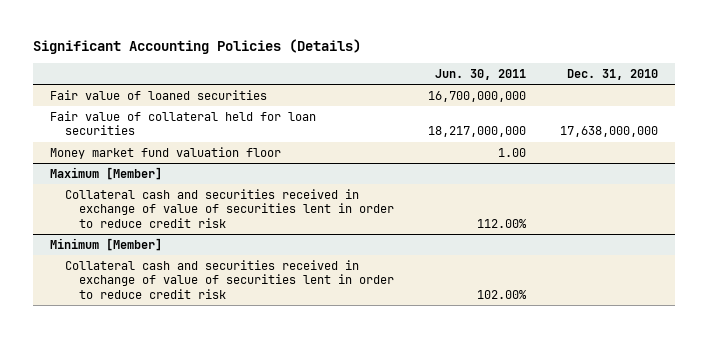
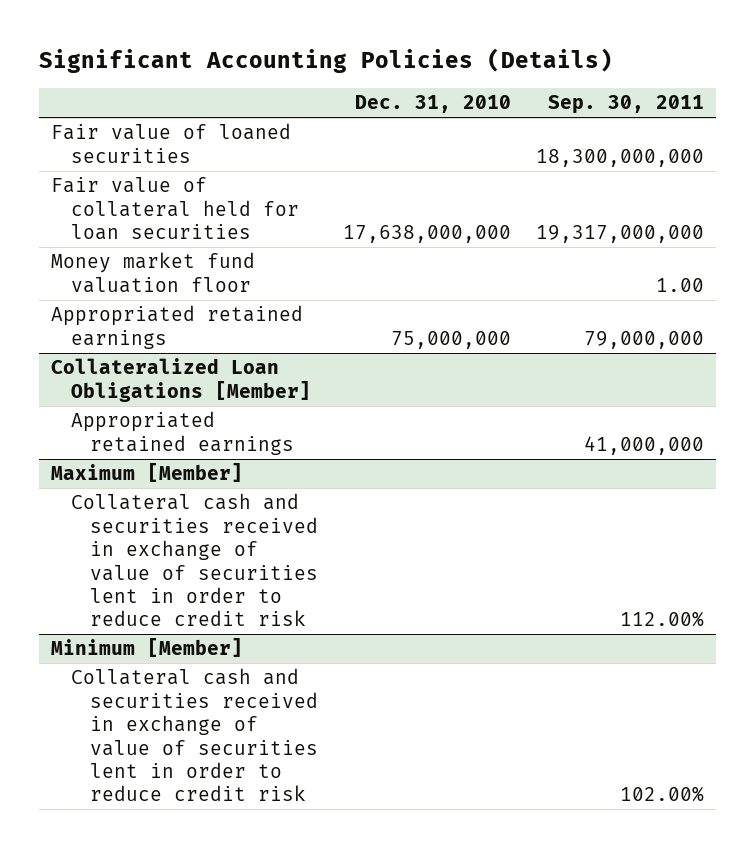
- | Jun. 30, 2011 | Dec. 31, 2010
+ | Dec. 31, 2010 | Sep. 30, 2011
+ Appropriated retained earnings | 75,000,000 | 79,000,000
+ Collateralized Loan Obligations [Member]
+ Appropriated retained earnings | | 41,000,000

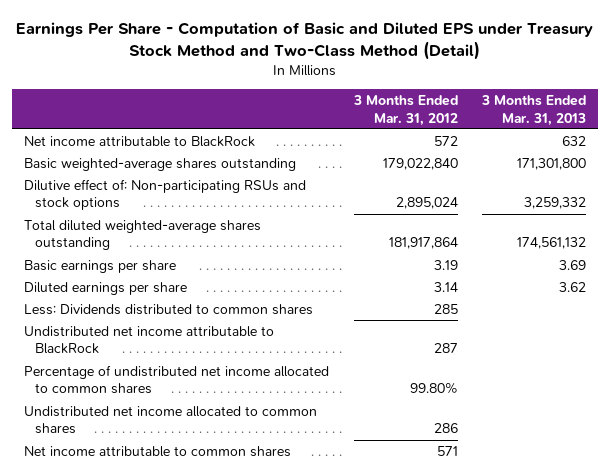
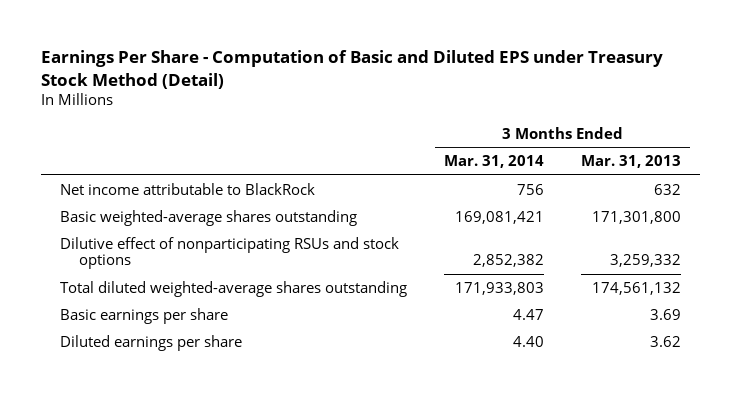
- Earnings Per Share - Computation of Basic and Diluted EPS under Treasury Stock Method and Two-Class Method (Detail)
+ Earnings Per Share - Computation of Basic and Diluted EPS under Treasury Stock Method (Detail)
- | 3 Months Ended Mar. 31, 2012 | 3 Months Ended Mar. 31, 2013
+ | 3 Months Ended Mar. 31, 2014 | 3 Months Ended Mar. 31, 2013
- Dilutive effect of: Non-participating RSUs and stock options | 2,895,024 | 3,259,332
+ Dilutive effect of nonparticipating RSUs and stock options | 2,852,382 | 3,259,332
- Less: Dividends distributed to common shares | 285 |
- Undistributed net income attributable to BlackRock | 287 |
- Percentage of undistributed net income allocated to common shares | 99.80% |
- Undistributed net income allocated to common shares | 286 |
- Net income attributable to common shares | 571 |

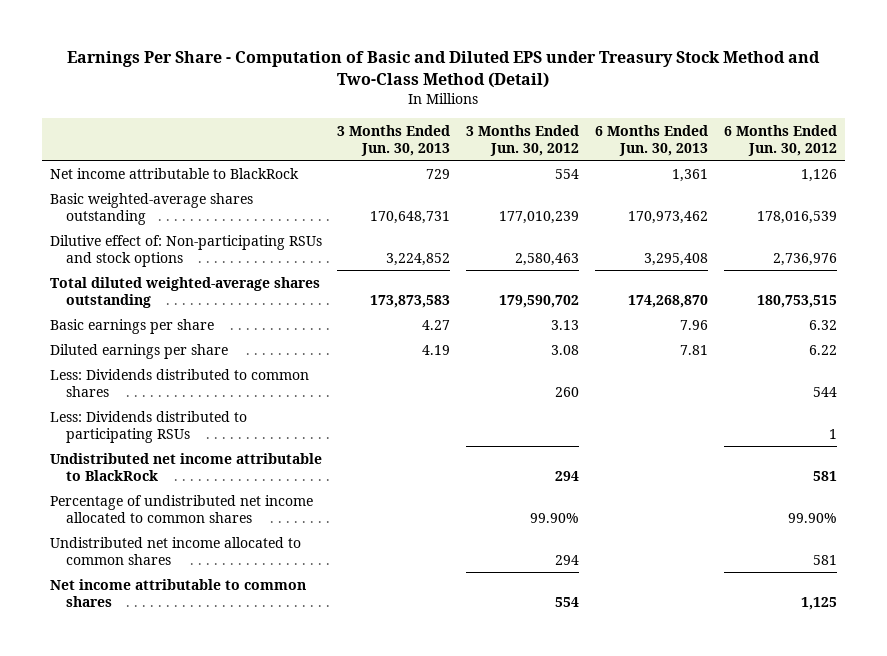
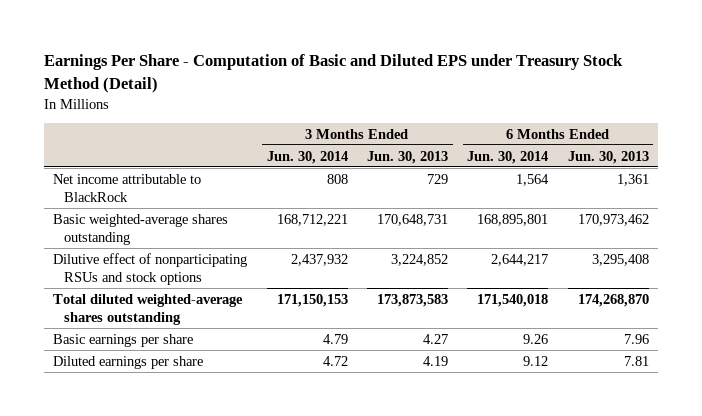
- Earnings Per Share - Computation of Basic and Diluted EPS under Treasury Stock Method and Two-Class Method (Detail)
+ Earnings Per Share - Computation of Basic and Diluted EPS under Treasury Stock Method (Detail)
- | 3 Months Ended Jun. 30, 2013 | 3 Months Ended Jun. 30, 2012 | 6 Months Ended Jun. 30, 2013 | 6 Months Ended Jun. 30, 2012
+ | 3 Months Ended Jun. 30, 2014 | 3 Months Ended Jun. 30, 2013 | 6 Months Ended Jun. 30, 2014 | 6 Months Ended Jun. 30, 2013
- Dilutive effect of: Non-participating RSUs and stock options | 3,224,852 | 2,580,463 | 3,295,408 | 2,736,976
+ Dilutive effect of nonparticipating RSUs and stock options | 2,437,932 | 3,224,852 | 2,644,217 | 3,295,408
- Less: Dividends distributed to common shares | | 260 | | 544
- Less: Dividends distributed to participating RSUs | | | | 1
- Undistributed net income attributable to BlackRock | | 294 | | 581
- Percentage of undistributed net income allocated to common shares | | 99.90% | | 99.90%
- Undistributed net income allocated to common shares | | 294 | | 581
- Net income attributable to common shares | | 554 | | 1,125

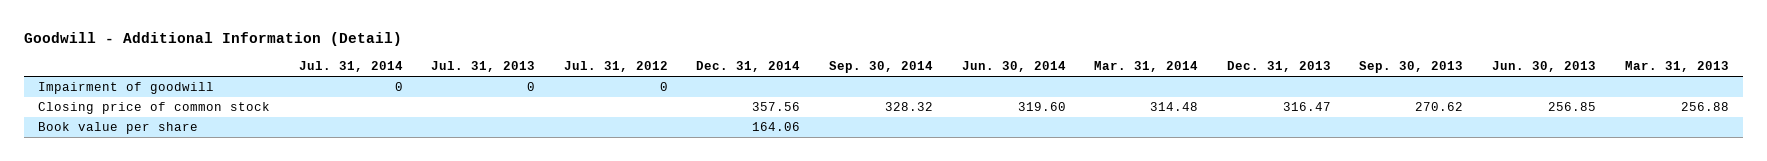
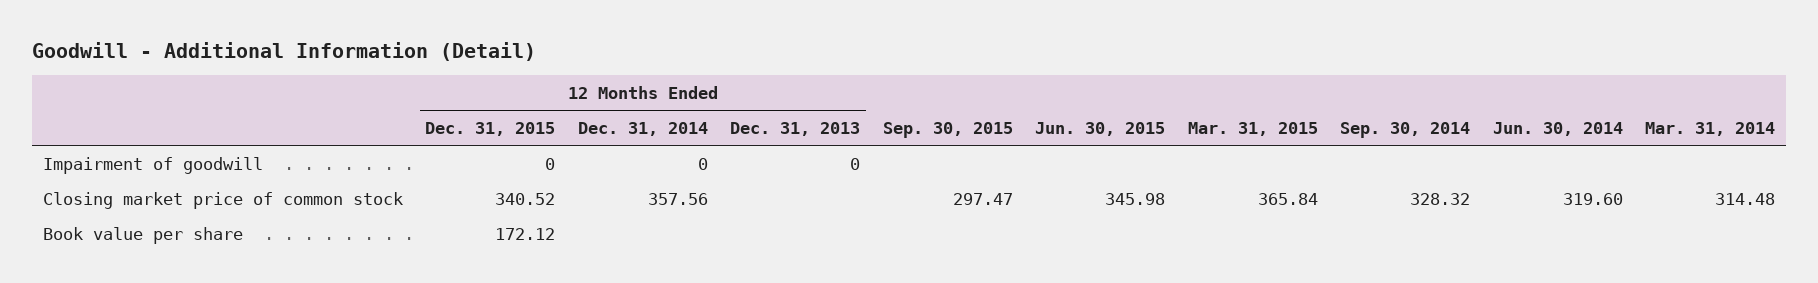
- | Jul. 31, 2014 | Jul. 31, 2013 | Jul. 31, 2012 | Dec. 31, 2014 | Sep. 30, 2014 | Jun. 30, 2014 | Mar. 31, 2014 | Dec. 31, 2013 | Sep. 30, 2013 | Jun. 30, 2013 | Mar. 31, 2013
+ | 12 Months Ended Dec. 31, 2015 | 12 Months Ended Dec. 31, 2014 | 12 Months Ended Dec. 31, 2013 | Sep. 30, 2015 | Jun. 30, 2015 | Mar. 31, 2015 | Sep. 30, 2014 | Jun. 30, 2014 | Mar. 31, 2014
- Closing price of common stock | | | | 357.56 | 328.32 | 319.60 | 314.48 | 316.47 | 270.62 | 256.85 | 256.88
+ Closing market price of common stock | 340.52 | 357.56 | | 297.47 | 345.98 | 365.84 | 328.32 | 319.60 | 314.48

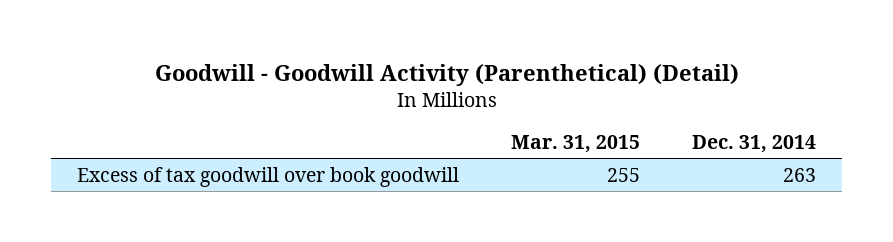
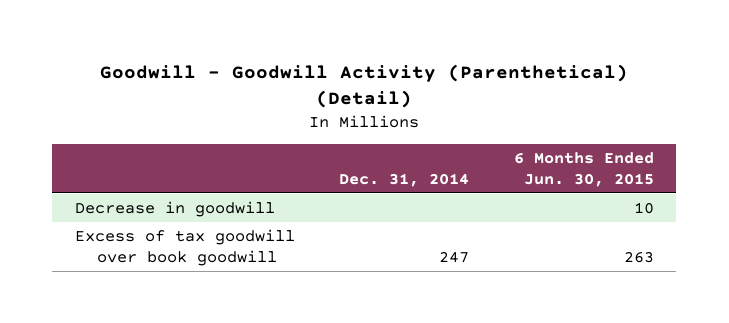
- | Mar. 31, 2015 | Dec. 31, 2014
+ | Dec. 31, 2014 | 6 Months Ended Jun. 30, 2015
- Excess of tax goodwill over book goodwill | 255 | 263
+ Decrease in goodwill | | 10
+ Excess of tax goodwill over book goodwill | 247 | 263

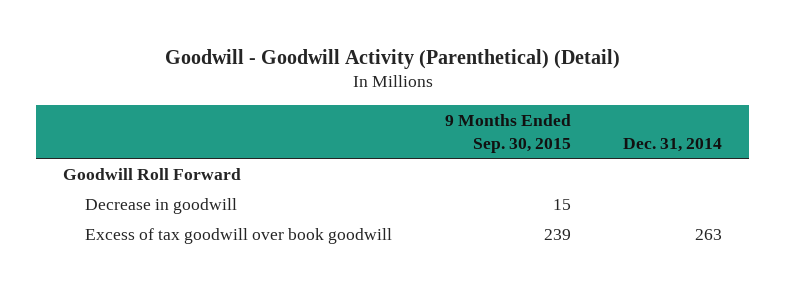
- | Dec. 31, 2014 | 6 Months Ended Jun. 30, 2015
+ | 9 Months Ended Sep. 30, 2015 | Dec. 31, 2014
+ Goodwill Roll Forward
- Excess of tax goodwill over book goodwill | 247 | 263
+ Excess of tax goodwill over book goodwill | 239 | 263

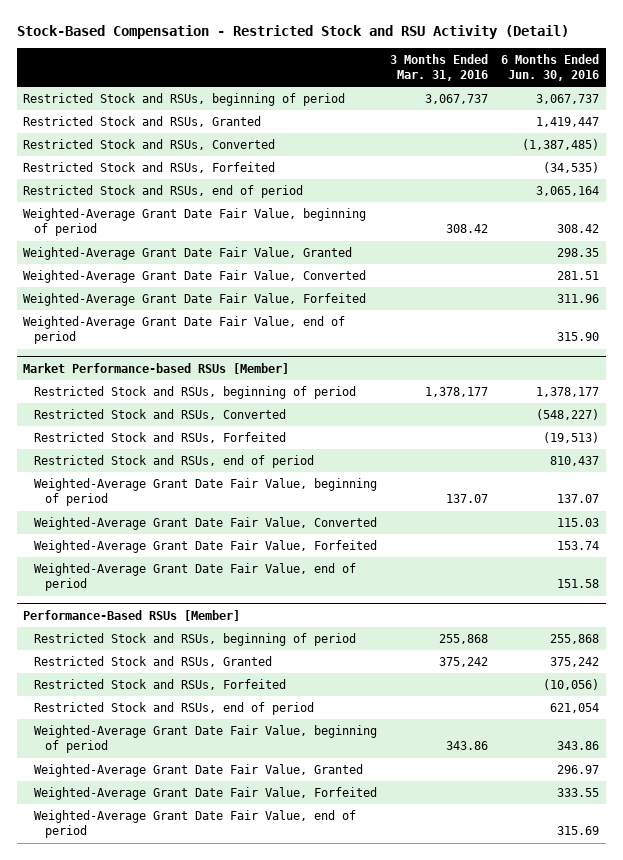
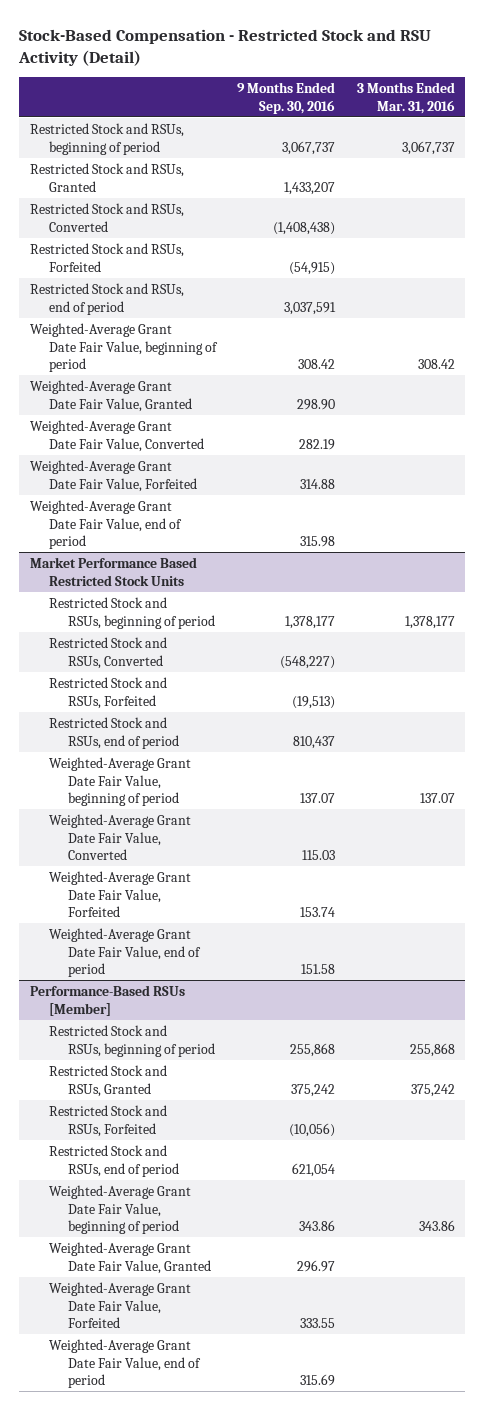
- | 3 Months Ended Mar. 31, 2016 | 6 Months Ended Jun. 30, 2016
+ | 9 Months Ended Sep. 30, 2016 | 3 Months Ended Mar. 31, 2016
- Market Performance-based RSUs [Member]
+ Market Performance Based Restricted Stock Units

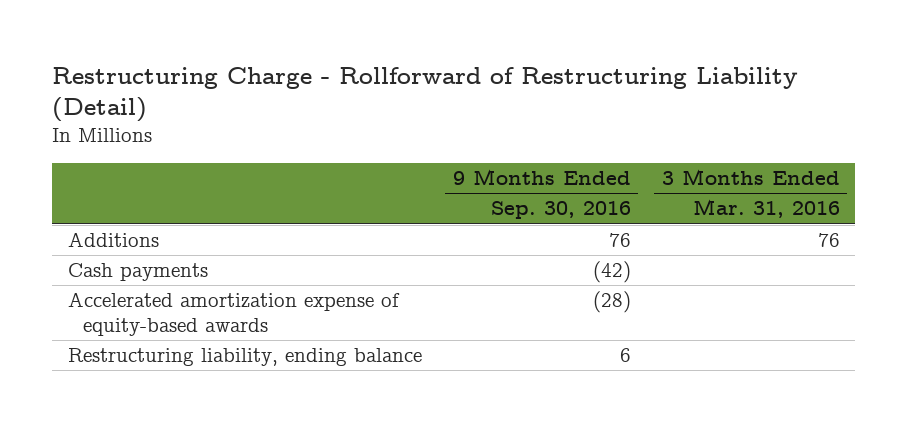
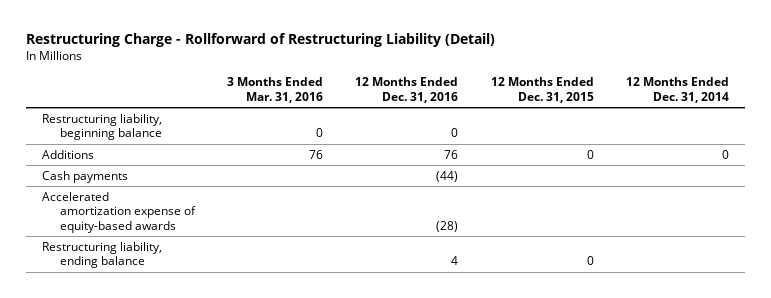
- | 9 Months Ended Sep. 30, 2016 | 3 Months Ended Mar. 31, 2016
+ | 3 Months Ended Mar. 31, 2016 | 12 Months Ended Dec. 31, 2016 | 12 Months Ended Dec. 31, 2015 | 12 Months Ended Dec. 31, 2014
+ Restructuring liability, beginning balance | 0 | 0 | |

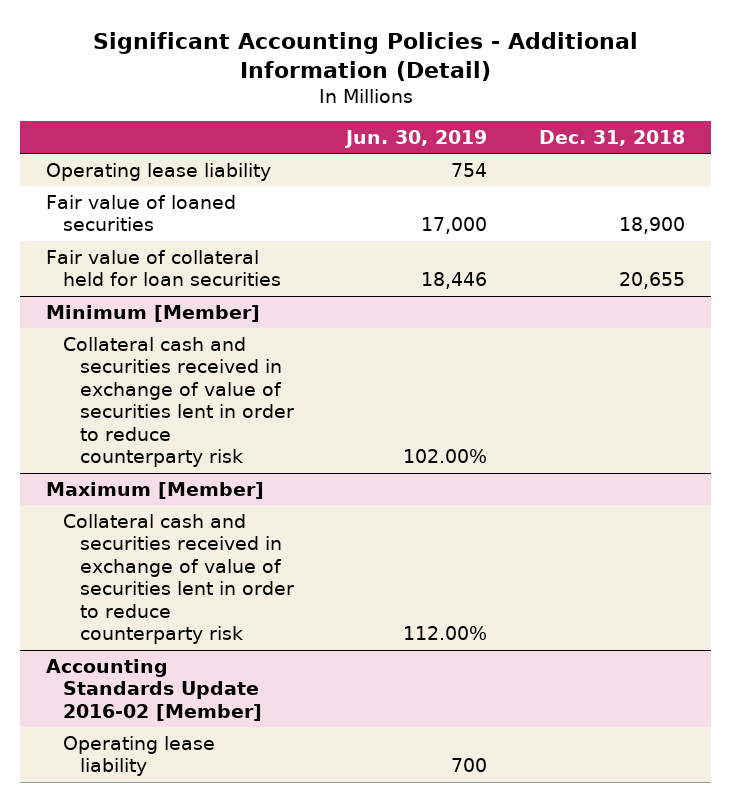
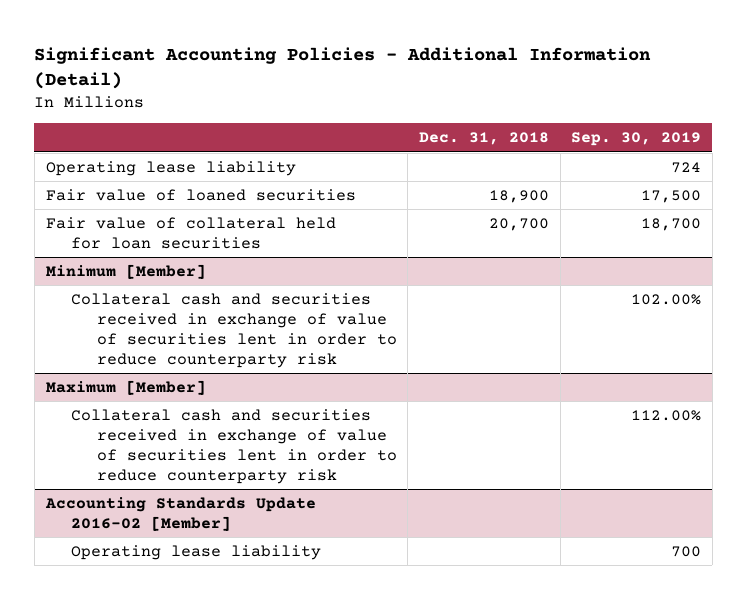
- | Jun. 30, 2019 | Dec. 31, 2018
+ | Dec. 31, 2018 | Sep. 30, 2019
- Fair value of collateral held for loan securities | 18,446 | 20,655
+ Fair value of collateral held for loan securities | 20,700 | 18,700

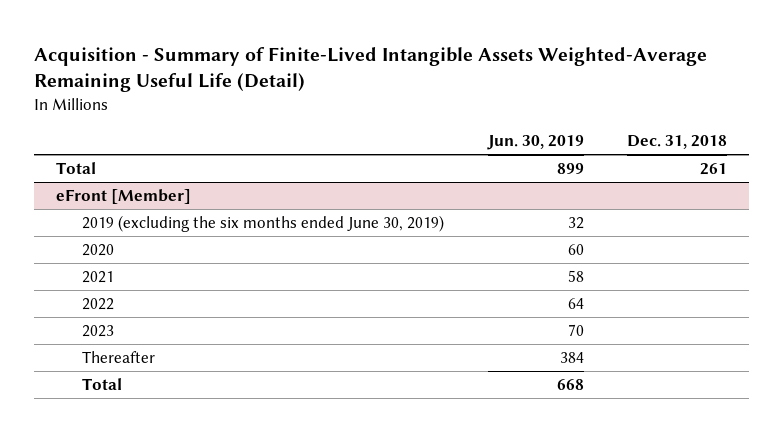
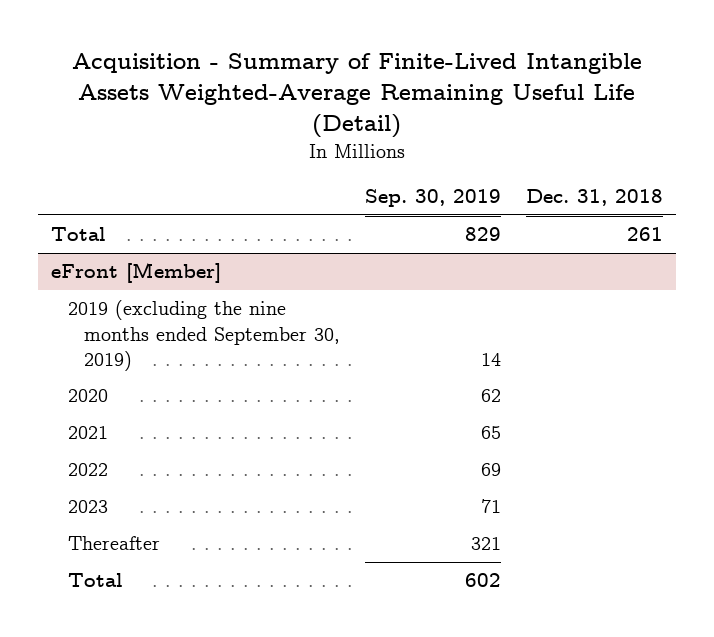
- | Jun. 30, 2019 | Dec. 31, 2018
+ | Sep. 30, 2019 | Dec. 31, 2018
@ eFront [Member]
- 2019 (excluding the six months ended June 30, 2019) | 32 |
+ 2019 (excluding the nine months ended September 30, 2019) | 14 |

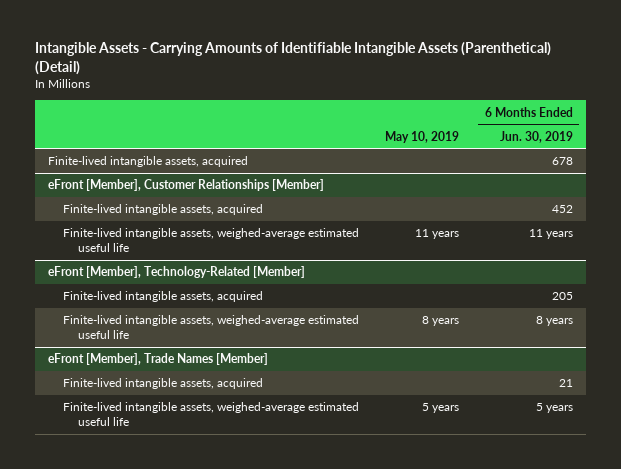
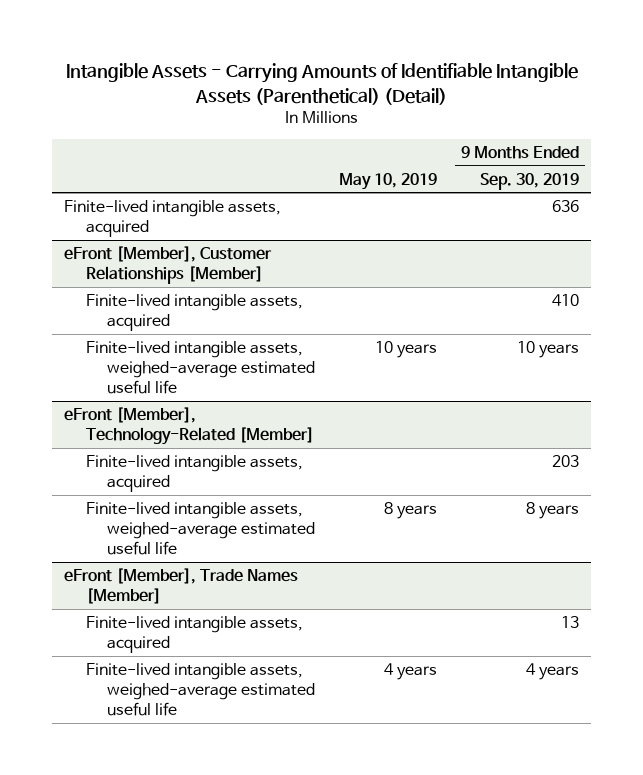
- | May 10, 2019 | 6 Months Ended Jun. 30, 2019
+ | May 10, 2019 | 9 Months Ended Sep. 30, 2019
@ eFront [Member], Customer Relationships [Member]
- Finite-lived intangible assets, weighed-average estimated useful life | 11 years | 11 years
+ Finite-lived intangible assets, weighed-average estimated useful life | 10 years | 10 years
@ eFront [Member], Trade Names [Member]
- Finite-lived intangible assets, weighed-average estimated useful life | 5 years | 5 years
+ Finite-lived intangible assets, weighed-average estimated useful life | 4 years | 4 years

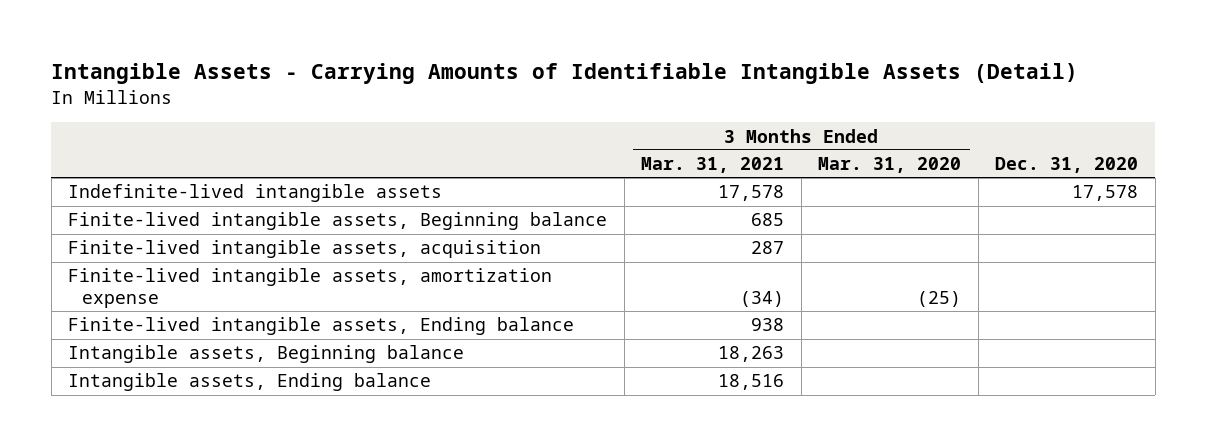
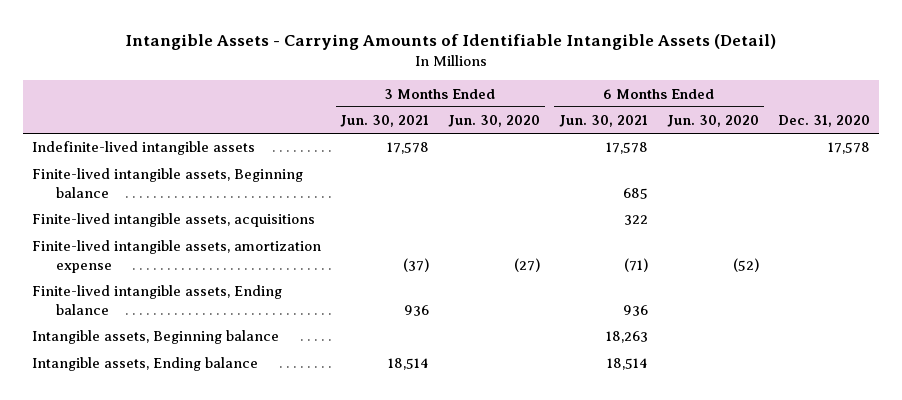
- | 3 Months Ended Mar. 31, 2021 | 3 Months Ended Mar. 31, 2020 | Dec. 31, 2020
+ | 3 Months Ended Jun. 30, 2021 | 3 Months Ended Jun. 30, 2020 | 6 Months Ended Jun. 30, 2021 | 6 Months Ended Jun. 30, 2020 | Dec. 31, 2020
- Finite-lived intangible assets, acquisition | 287 | |
+ Finite-lived intangible assets, acquisitions | | | 322 | |

